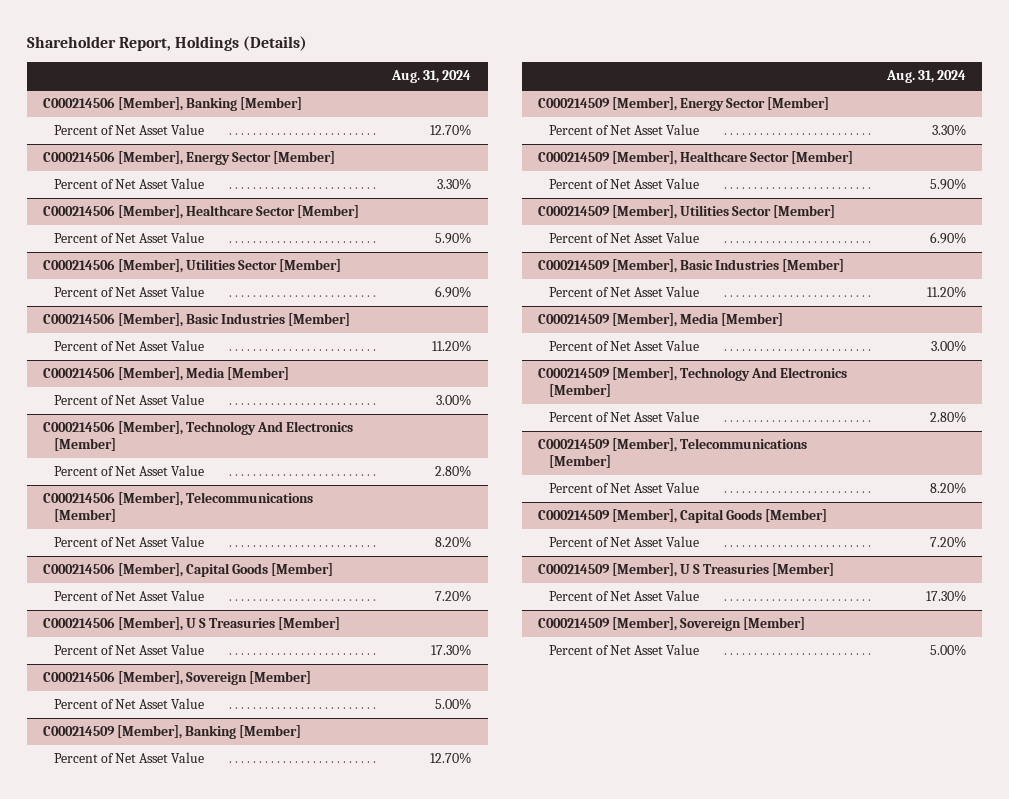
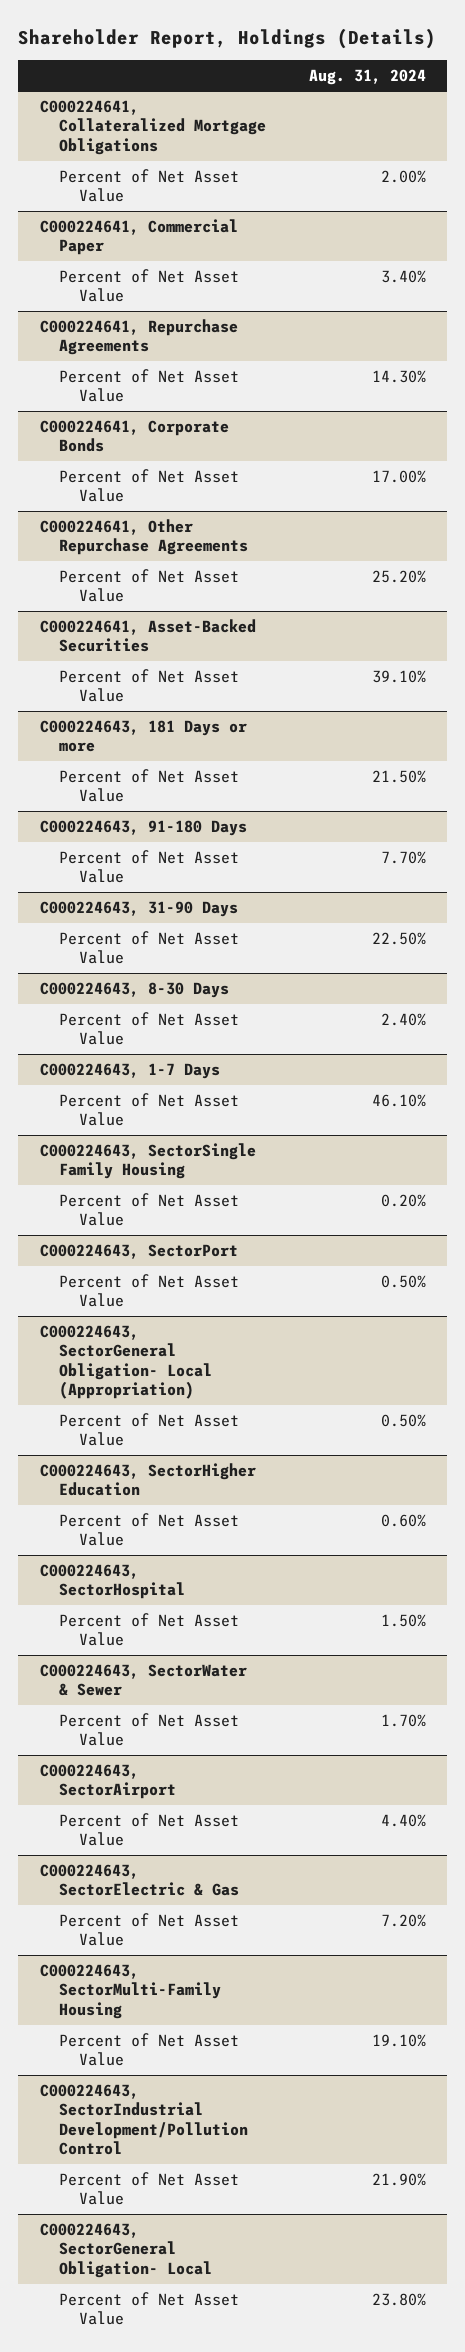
- C000214506 [Member], Banking [Member]
- Percent of Net Asset Value | 12.70%
- C000214506 [Member], Energy Sector [Member]
- Percent of Net Asset Value | 3.30%
- C000214506 [Member], Healthcare Sector [Member]
- Percent of Net Asset Value | 5.90%
- C000214506 [Member], Utilities Sector [Member]
- Percent of Net Asset Value | 6.90%
- C000214506 [Member], Basic Industries [Member]
- Percent of Net Asset Value | 11.20%
- C000214506 [Member], Media [Member]
- Percent of Net Asset Value | 3.00%
- C000214506 [Member], Technology And Electronics [Member]
- Percent of Net Asset Value | 2.80%
- C000214506 [Member], Telecommunications [Member]
- Percent of Net Asset Value | 8.20%
- C000214506 [Member], Capital Goods [Member]
- Percent of Net Asset Value | 7.20%
- C000214506 [Member], U S Treasuries [Member]
- Percent of Net Asset Value | 17.30%
- C000214506 [Member], Sovereign [Member]
- Percent of Net Asset Value | 5.00%
- C000214509 [Member], Banking [Member]
- Percent of Net Asset Value | 12.70%
- C000214509 [Member], Energy Sector [Member]
- Percent of Net Asset Value | 3.30%
- C000214509 [Member], Healthcare Sector [Member]
- Percent of Net Asset Value | 5.90%
- C000214509 [Member], Utilities Sector [Member]
- Percent of Net Asset Value | 6.90%
- C000214509 [Member], Basic Industries [Member]
- Percent of Net Asset Value | 11.20%
- C000214509 [Member], Media [Member]
- Percent of Net Asset Value | 3.00%
- C000214509 [Member], Technology And Electronics [Member]
- Percent of Net Asset Value | 2.80%
- C000214509 [Member], Telecommunications [Member]
- Percent of Net Asset Value | 8.20%
- C000214509 [Member], Capital Goods [Member]
+ C000224641, Collateralized Mortgage Obligations
+ Percent of Net Asset Value | 2.00%
+ C000224641, Commercial Paper
+ Percent of Net Asset Value | 3.40%
+ C000224641, Repurchase Agreements
+ Percent of Net Asset Value | 14.30%
+ C000224641, Corporate Bonds
+ Percent of Net Asset Value | 17.00%
+ C000224641, Other Repurchase Agreements
+ Percent of Net Asset Value | 25.20%
+ C000224641, Asset-Backed Securities
+ Percent of Net Asset Value | 39.10%
+ C000224643, 181 Days or more
+ Percent of Net Asset Value | 21.50%
+ C000224643, 91-180 Days
+ Percent of Net Asset Value | 7.70%
+ C000224643, 31-90 Days
+ Percent of Net Asset Value | 22.50%
+ C000224643, 8-30 Days
+ Percent of Net Asset Value | 2.40%
+ C000224643, 1-7 Days
+ Percent of Net Asset Value | 46.10%
+ C000224643, SectorSingle Family Housing
+ Percent of Net Asset Value | 0.20%
+ C000224643, SectorPort
+ Percent of Net Asset Value | 0.50%
+ C000224643, SectorGeneral Obligation- Local (Appropriation)
+ Percent of Net Asset Value | 0.50%
+ C000224643, SectorHigher Education
+ Percent of Net Asset Value | 0.60%
+ C000224643, SectorHospital
+ Percent of Net Asset Value | 1.50%
+ C000224643, SectorWater & Sewer
+ Percent of Net Asset Value | 1.70%
+ C000224643, SectorAirport
+ Percent of Net Asset Value | 4.40%
+ C000224643, SectorElectric & Gas
- C000214509 [Member], U S Treasuries [Member]
- Percent of Net Asset Value | 17.30%
- C000214509 [Member], Sovereign [Member]
- Percent of Net Asset Value | 5.00%
+ C000224643, SectorMulti-Family Housing
+ Percent of Net Asset Value | 19.10%
+ C000224643, SectorIndustrial Development/Pollution Control
+ Percent of Net Asset Value | 21.90%
+ C000224643, SectorGeneral Obligation- Local
+ Percent of Net Asset Value | 23.80%

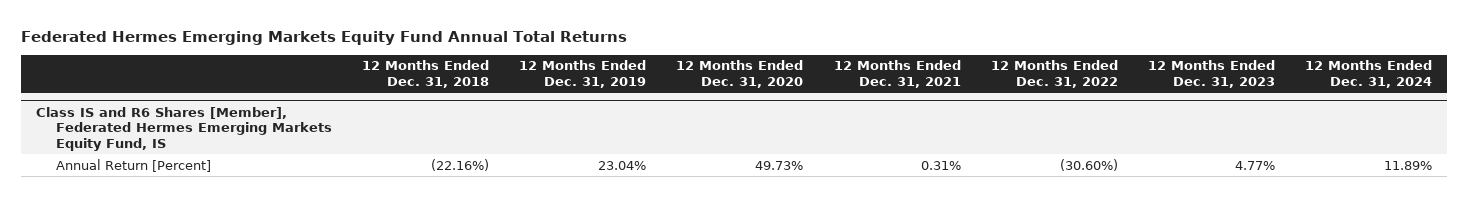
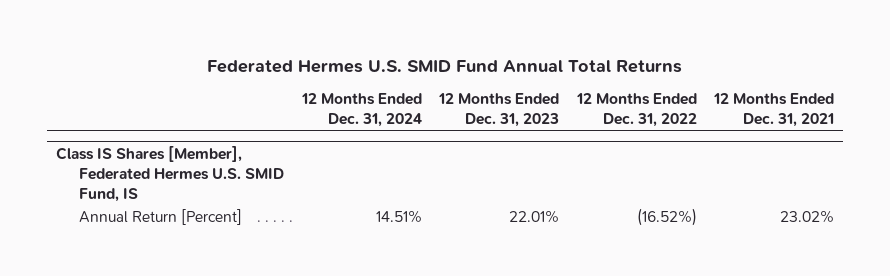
- Federated Hermes Emerging Markets Equity Fund Annual Total Returns
+ Federated Hermes U.S. SMID Fund Annual Total Returns
- | 12 Months Ended Dec. 31, 2018 | 12 Months Ended Dec. 31, 2019 | 12 Months Ended Dec. 31, 2020 | 12 Months Ended Dec. 31, 2021 | 12 Months Ended Dec. 31, 2022 | 12 Months Ended Dec. 31, 2023 | 12 Months Ended Dec. 31, 2024
+ | 12 Months Ended Dec. 31, 2024 | 12 Months Ended Dec. 31, 2023 | 12 Months Ended Dec. 31, 2022 | 12 Months Ended Dec. 31, 2021
- Class IS and R6 Shares [Member], Federated Hermes Emerging Markets Equity Fund, IS
- Annual Return [Percent] | (22.16%) | 23.04% | 49.73% | 0.31% | (30.60%) | 4.77% | 11.89%
+ Class IS Shares [Member], Federated Hermes U.S. SMID Fund, IS
+ Annual Return [Percent] | 14.51% | 22.01% | (16.52%) | 23.02%

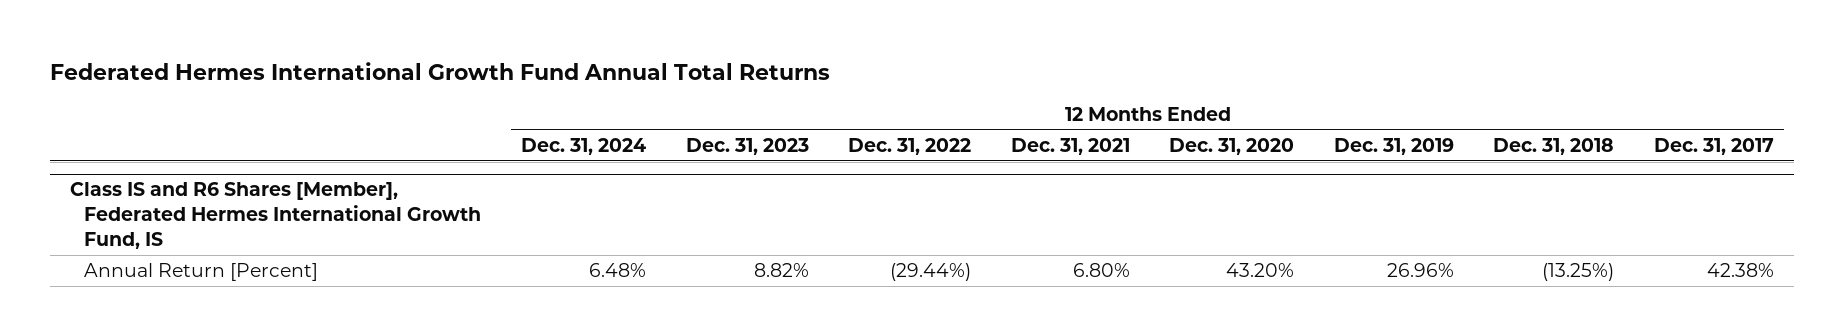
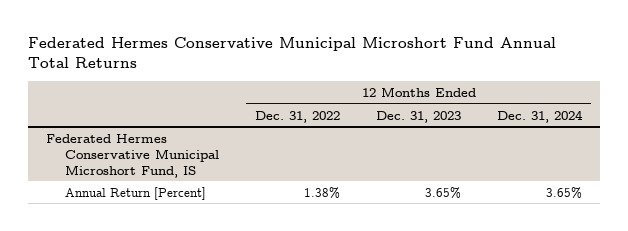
- Federated Hermes International Growth Fund Annual Total Returns
+ Federated Hermes Conservative Municipal Microshort Fund Annual Total Returns
- | 12 Months Ended Dec. 31, 2024 | 12 Months Ended Dec. 31, 2023 | 12 Months Ended Dec. 31, 2022 | 12 Months Ended Dec. 31, 2021 | 12 Months Ended Dec. 31, 2020 | 12 Months Ended Dec. 31, 2019 | 12 Months Ended Dec. 31, 2018 | 12 Months Ended Dec. 31, 2017
+ | 12 Months Ended Dec. 31, 2022 | 12 Months Ended Dec. 31, 2023 | 12 Months Ended Dec. 31, 2024
- Class IS and R6 Shares [Member], Federated Hermes International Growth Fund, IS
- Annual Return [Percent] | 6.48% | 8.82% | (29.44%) | 6.80% | 43.20% | 26.96% | (13.25%) | 42.38%
+ Federated Hermes Conservative Municipal Microshort Fund, IS
+ Annual Return [Percent] | 1.38% | 3.65% | 3.65%

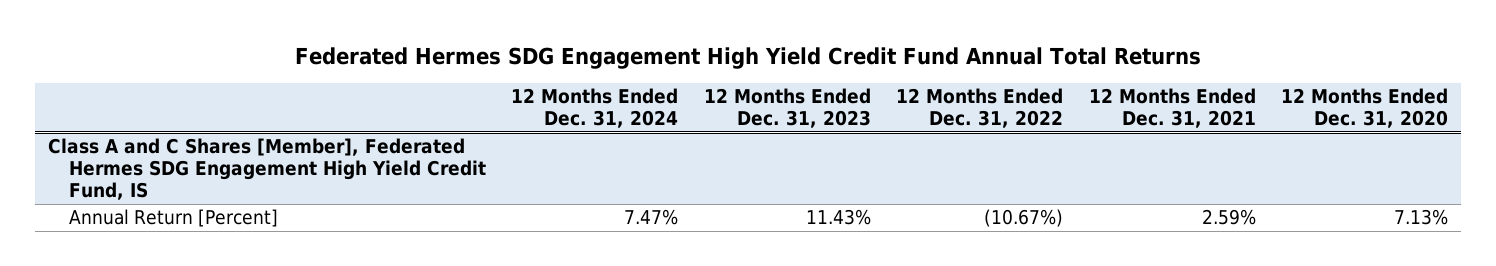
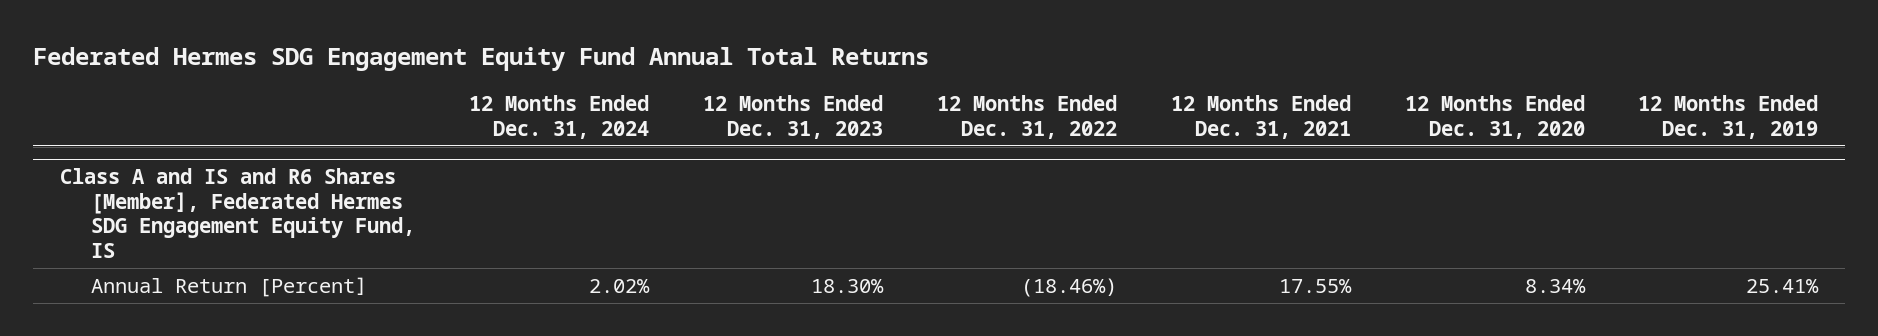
- Federated Hermes SDG Engagement High Yield Credit Fund Annual Total Returns
+ Federated Hermes SDG Engagement Equity Fund Annual Total Returns
- | 12 Months Ended Dec. 31, 2024 | 12 Months Ended Dec. 31, 2023 | 12 Months Ended Dec. 31, 2022 | 12 Months Ended Dec. 31, 2021 | 12 Months Ended Dec. 31, 2020
+ | 12 Months Ended Dec. 31, 2024 | 12 Months Ended Dec. 31, 2023 | 12 Months Ended Dec. 31, 2022 | 12 Months Ended Dec. 31, 2021 | 12 Months Ended Dec. 31, 2020 | 12 Months Ended Dec. 31, 2019
- Class A and C Shares [Member], Federated Hermes SDG Engagement High Yield Credit Fund, IS
- Annual Return [Percent] | 7.47% | 11.43% | (10.67%) | 2.59% | 7.13%
+ Class A and IS and R6 Shares [Member], Federated Hermes SDG Engagement Equity Fund, IS
+ Annual Return [Percent] | 2.02% | 18.30% | (18.46%) | 17.55% | 8.34% | 25.41%

